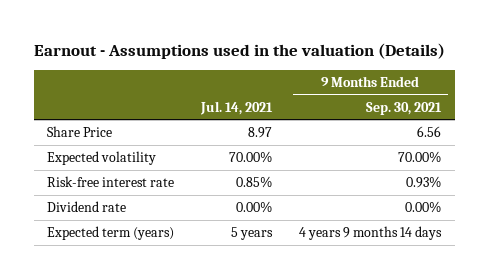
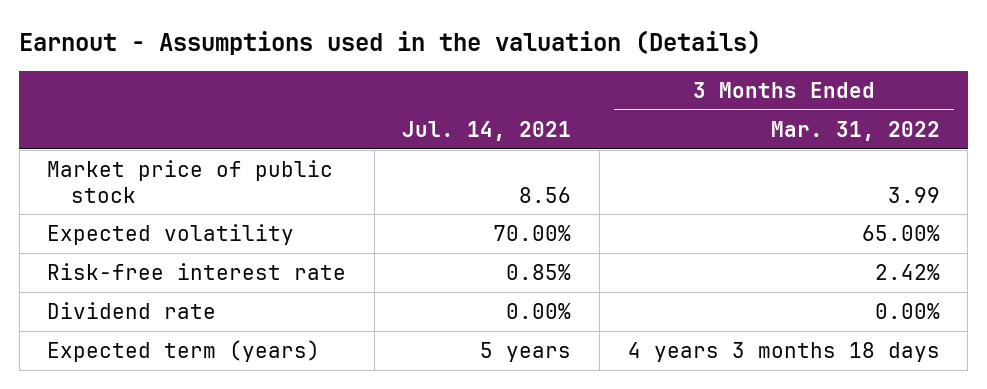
- | Jul. 14, 2021 | 9 Months Ended Sep. 30, 2021
+ | Jul. 14, 2021 | 3 Months Ended Mar. 31, 2022
- Share Price | 8.97 | 6.56
+ Market price of public stock | 8.56 | 3.99

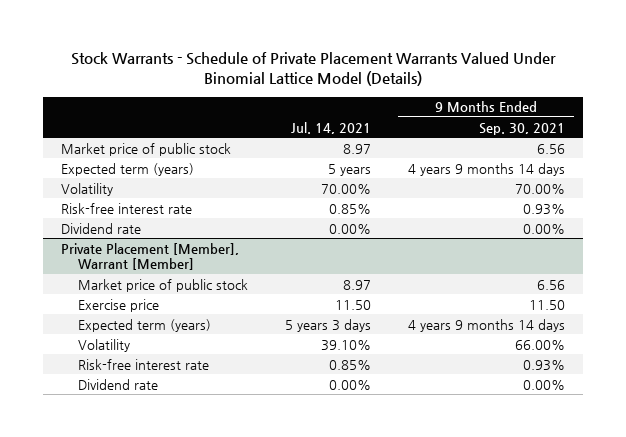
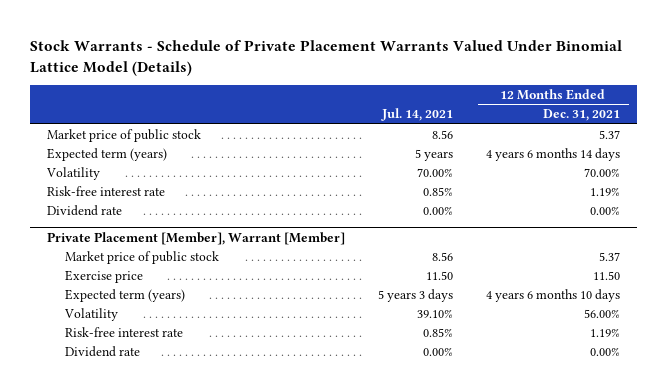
- | Jul. 14, 2021 | 9 Months Ended Sep. 30, 2021
+ | Jul. 14, 2021 | 12 Months Ended Dec. 31, 2021
- Market price of public stock | 8.97 | 6.56
+ Market price of public stock | 8.56 | 5.37
@ Private Placement [Member], Warrant [Member]
- Market price of public stock | 8.97 | 6.56
+ Market price of public stock | 8.56 | 5.37

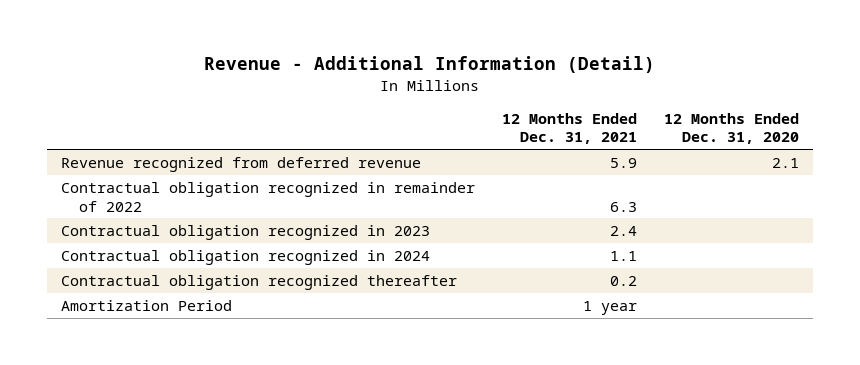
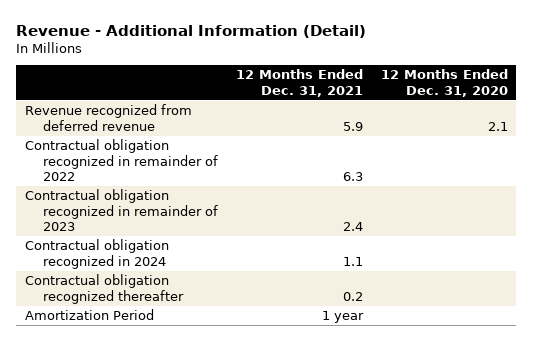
- Contractual obligation recognized in 2023 | 2.4 |
+ Contractual obligation recognized in remainder of 2023 | 2.4 |

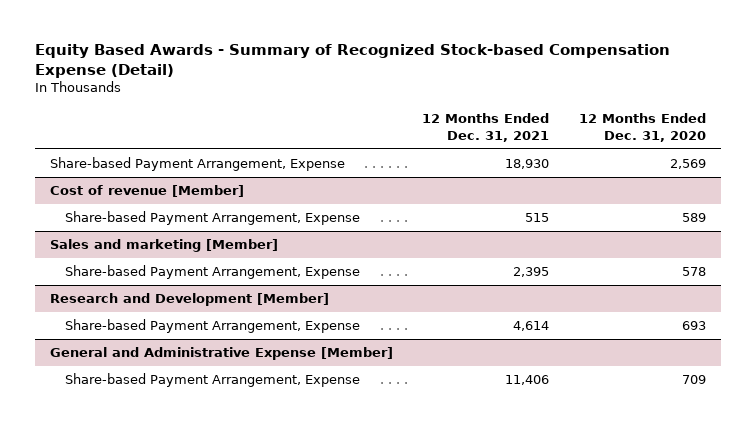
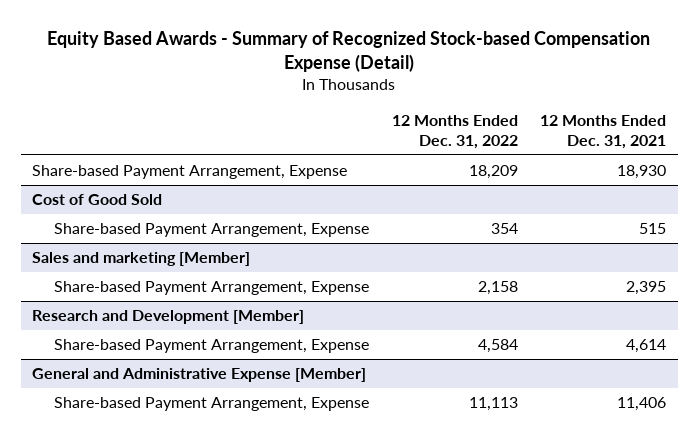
- | 12 Months Ended Dec. 31, 2021 | 12 Months Ended Dec. 31, 2020
+ | 12 Months Ended Dec. 31, 2022 | 12 Months Ended Dec. 31, 2021
- Cost of revenue [Member]
+ Cost of Good Sold

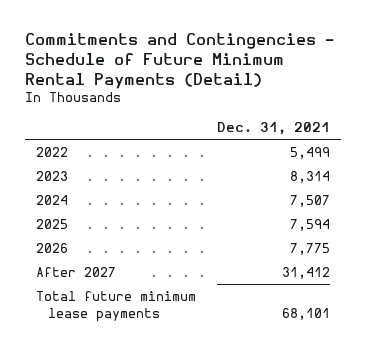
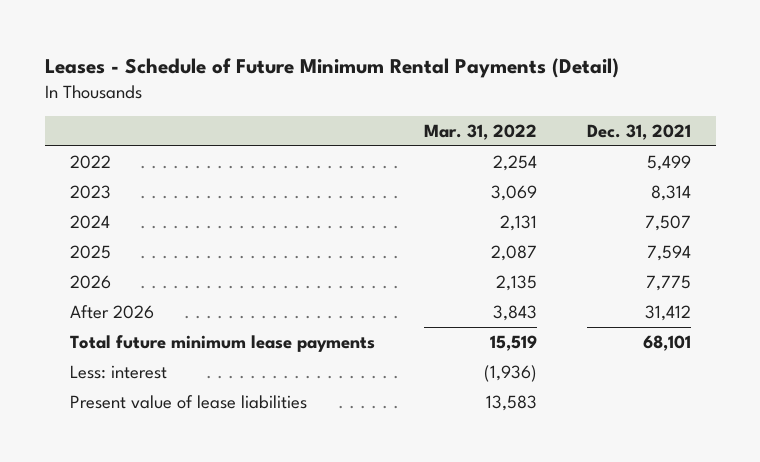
- Commitments and Contingencies - Schedule of Future Minimum Rental Payments (Detail)
+ Leases - Schedule of Future Minimum Rental Payments (Detail)
- | Dec. 31, 2021
+ | Mar. 31, 2022 | Dec. 31, 2021
- After 2027 | 31,412
+ After 2026 | 3,843 | 31,412
+ Less: interest | (1,936) |
+ Present value of lease liabilities | 13,583 |

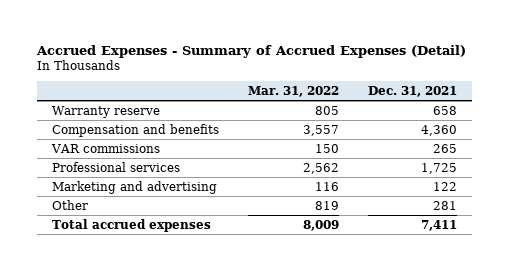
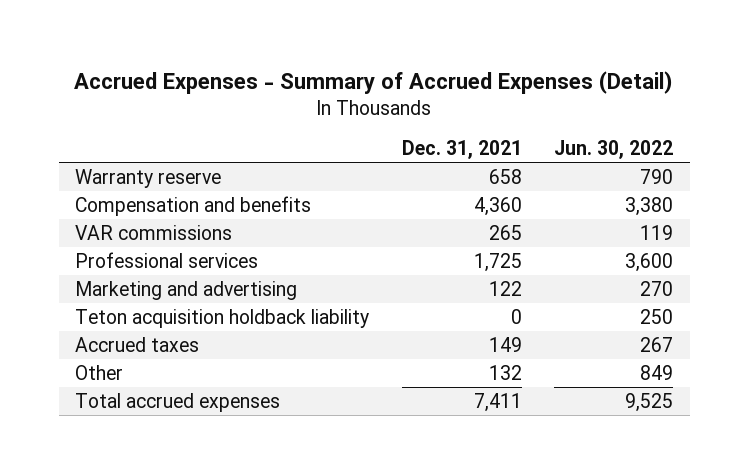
- | Mar. 31, 2022 | Dec. 31, 2021
+ | Dec. 31, 2021 | Jun. 30, 2022
- Other | 819 | 281
+ Teton acquisition holdback liability | 0 | 250
+ Accrued taxes | 149 | 267
+ Other | 132 | 849

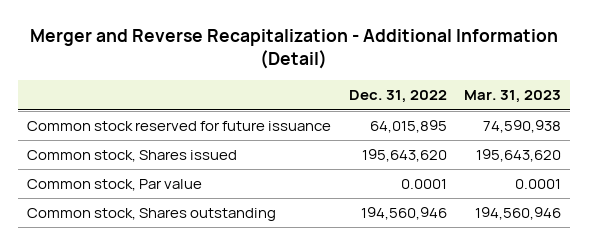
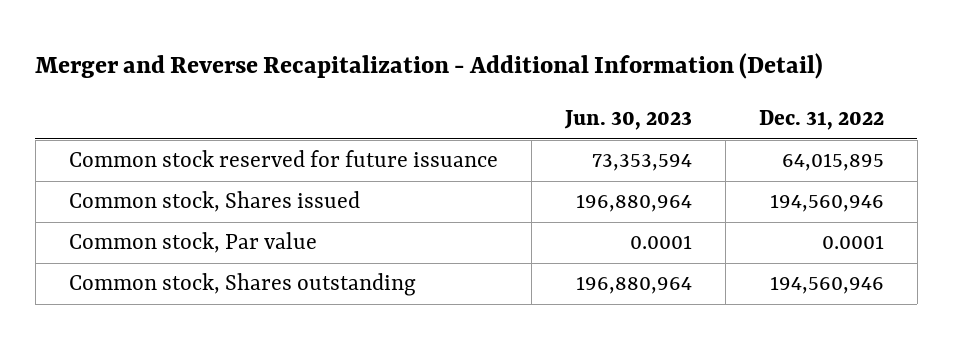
- | Dec. 31, 2022 | Mar. 31, 2023
+ | Jun. 30, 2023 | Dec. 31, 2022
- Common stock, Shares issued | 195,643,620 | 195,643,620
+ Common stock, Shares issued | 196,880,964 | 194,560,946

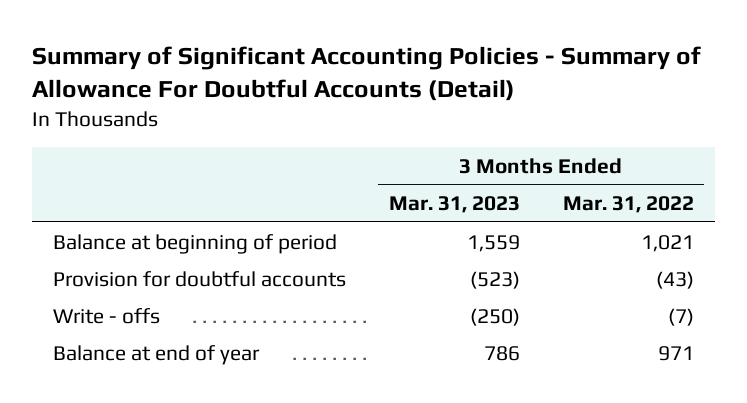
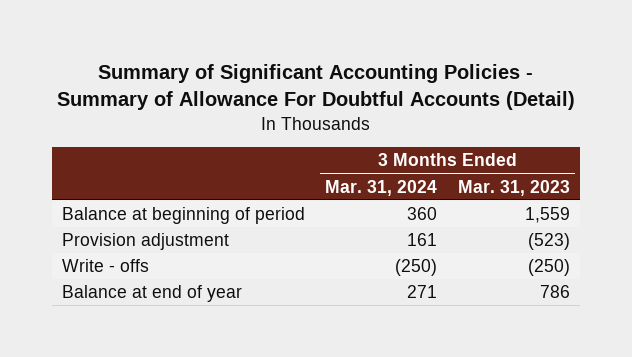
- | 3 Months Ended Mar. 31, 2023 | 3 Months Ended Mar. 31, 2022
+ | 3 Months Ended Mar. 31, 2024 | 3 Months Ended Mar. 31, 2023
- Provision for doubtful accounts | (523) | (43)
+ Provision adjustment | 161 | (523)

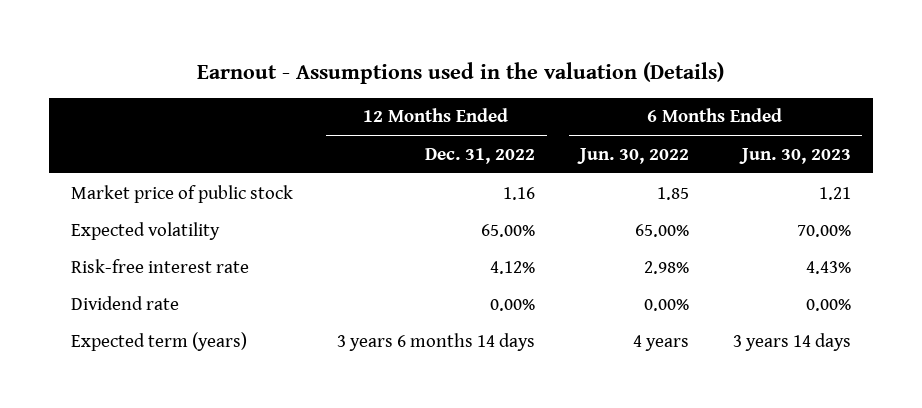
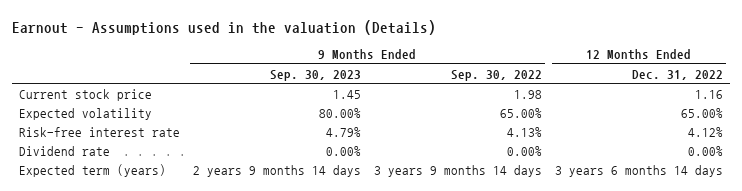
- | 12 Months Ended Dec. 31, 2022 | 6 Months Ended Jun. 30, 2022 | 6 Months Ended Jun. 30, 2023
+ | 9 Months Ended Sep. 30, 2023 | 9 Months Ended Sep. 30, 2022 | 12 Months Ended Dec. 31, 2022
- Market price of public stock | 1.16 | 1.85 | 1.21
+ Current stock price | 1.45 | 1.98 | 1.16

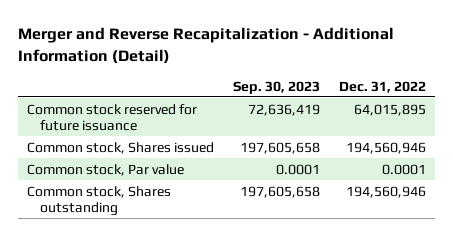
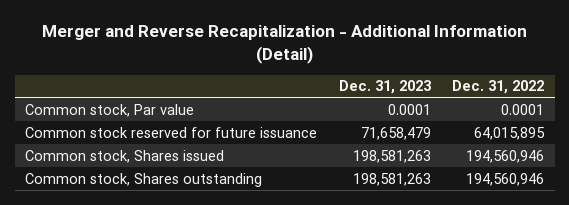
- | Sep. 30, 2023 | Dec. 31, 2022
+ | Dec. 31, 2023 | Dec. 31, 2022
moved up: Common stock, Par value | 0.0001 | 0.0001

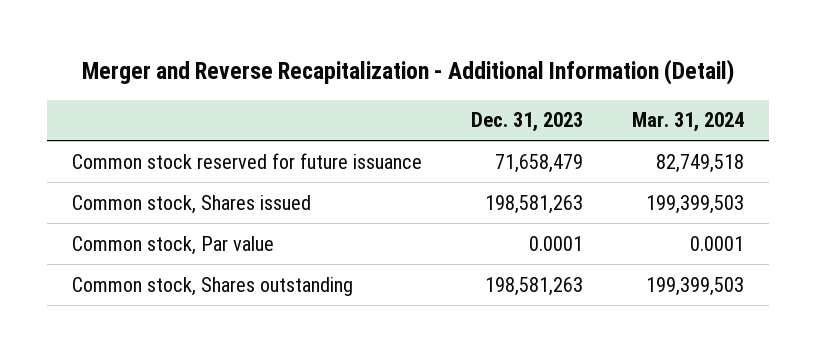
- | Dec. 31, 2023 | Dec. 31, 2022
+ | Dec. 31, 2023 | Mar. 31, 2024
moved down: Common stock, Par value | 0.0001 | 0.0001

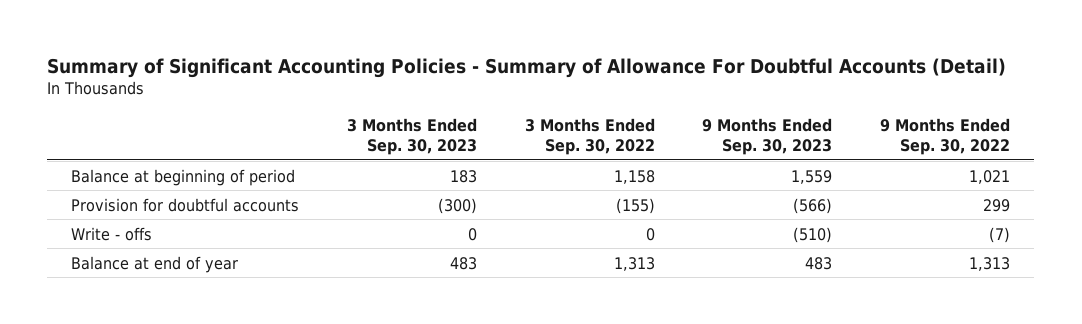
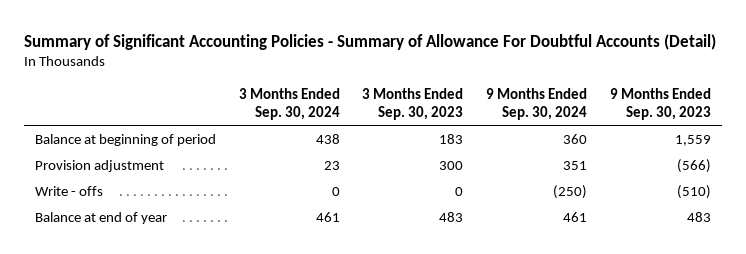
- | 3 Months Ended Sep. 30, 2023 | 3 Months Ended Sep. 30, 2022 | 9 Months Ended Sep. 30, 2023 | 9 Months Ended Sep. 30, 2022
+ | 3 Months Ended Sep. 30, 2024 | 3 Months Ended Sep. 30, 2023 | 9 Months Ended Sep. 30, 2024 | 9 Months Ended Sep. 30, 2023
- Provision for doubtful accounts | (300) | (155) | (566) | 299
+ Provision adjustment | 23 | 300 | 351 | (566)

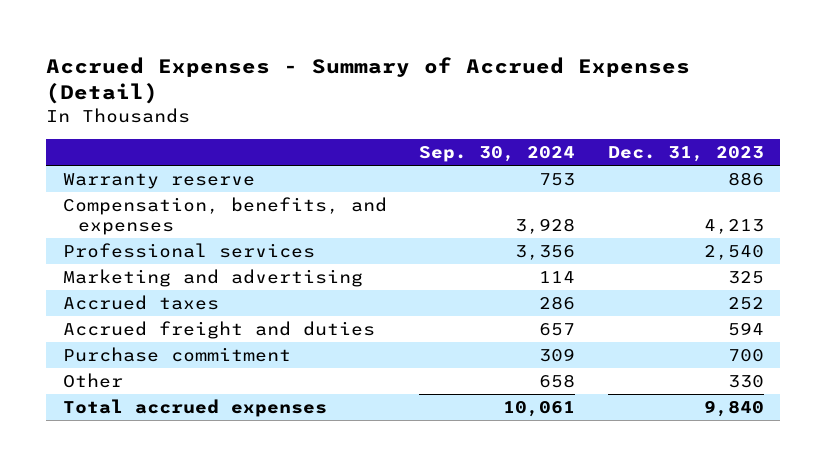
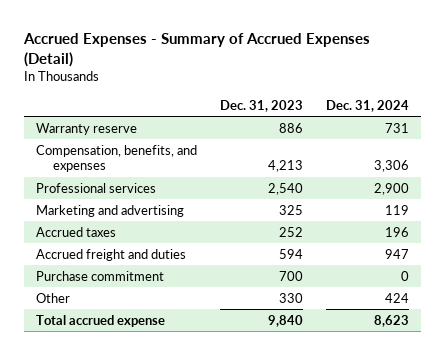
- | Sep. 30, 2024 | Dec. 31, 2023
+ | Dec. 31, 2023 | Dec. 31, 2024
- Total accrued expenses | 10,061 | 9,840
+ Total accrued expense | 9,840 | 8,623

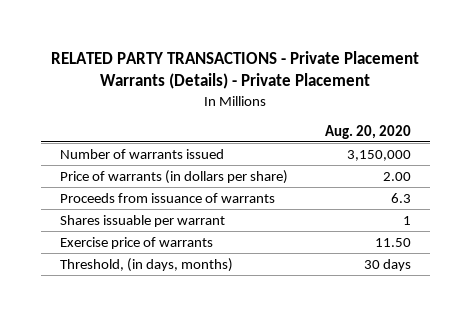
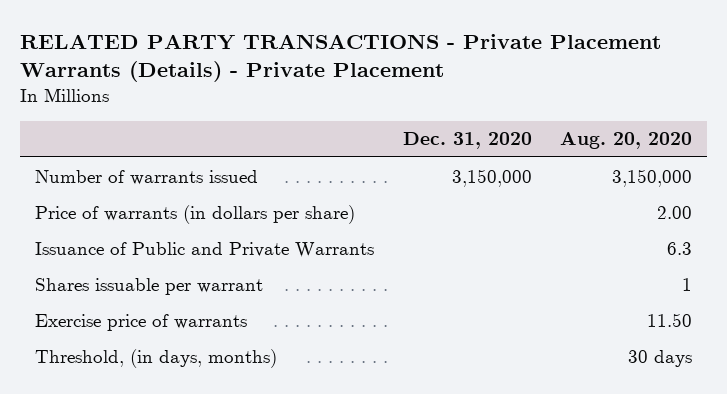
- | Aug. 20, 2020
+ | Dec. 31, 2020 | Aug. 20, 2020
- Proceeds from issuance of warrants | 6.3
+ Issuance of Public and Private Warrants | | 6.3

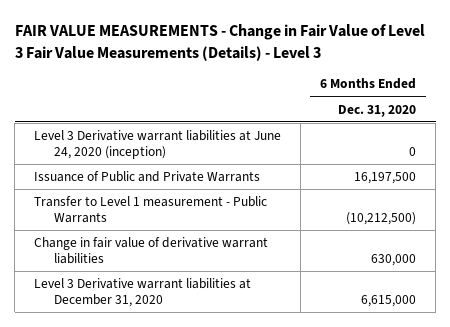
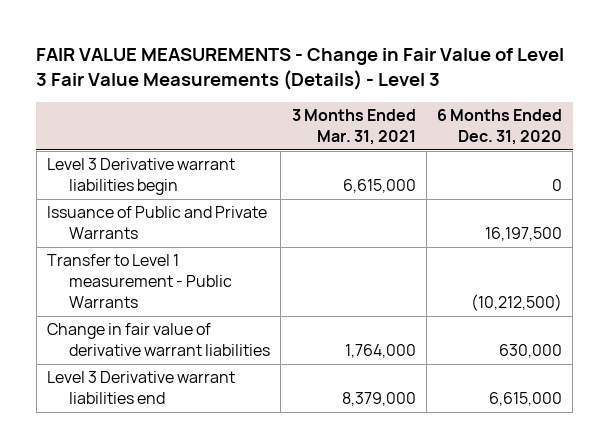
- | 6 Months Ended Dec. 31, 2020
+ | 3 Months Ended Mar. 31, 2021 | 6 Months Ended Dec. 31, 2020
- Level 3 Derivative warrant liabilities at June 24, 2020 (inception) | 0
+ Level 3 Derivative warrant liabilities begin | 6,615,000 | 0
- Level 3 Derivative warrant liabilities at December 31, 2020 | 6,615,000
+ Level 3 Derivative warrant liabilities end | 8,379,000 | 6,615,000

